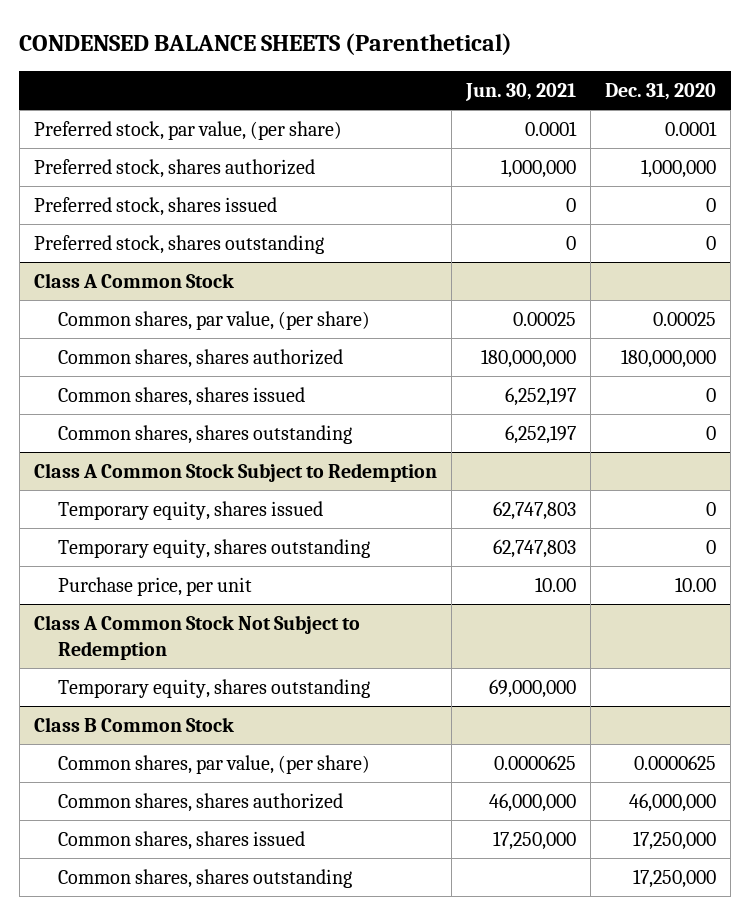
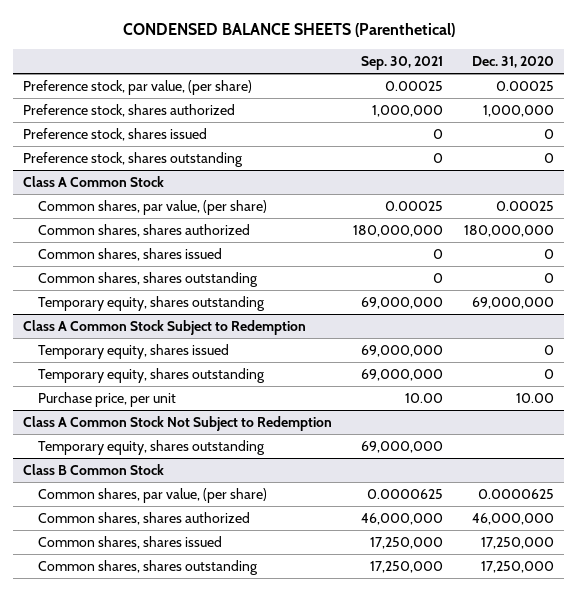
- | Jun. 30, 2021 | Dec. 31, 2020
+ | Sep. 30, 2021 | Dec. 31, 2020
- Preferred stock, par value, (per share) | 0.0001 | 0.0001
- Preferred stock, shares authorized | 1,000,000 | 1,000,000
- Preferred stock, shares issued | 0 | 0
- Preferred stock, shares outstanding | 0 | 0
+ Preference stock, par value, (per share) | 0.00025 | 0.00025
+ Preference stock, shares authorized | 1,000,000 | 1,000,000
+ Preference stock, shares issued | 0 | 0
+ Preference stock, shares outstanding | 0 | 0
@ Class A Common Stock
+ Temporary equity, shares outstanding | 69,000,000 | 69,000,000

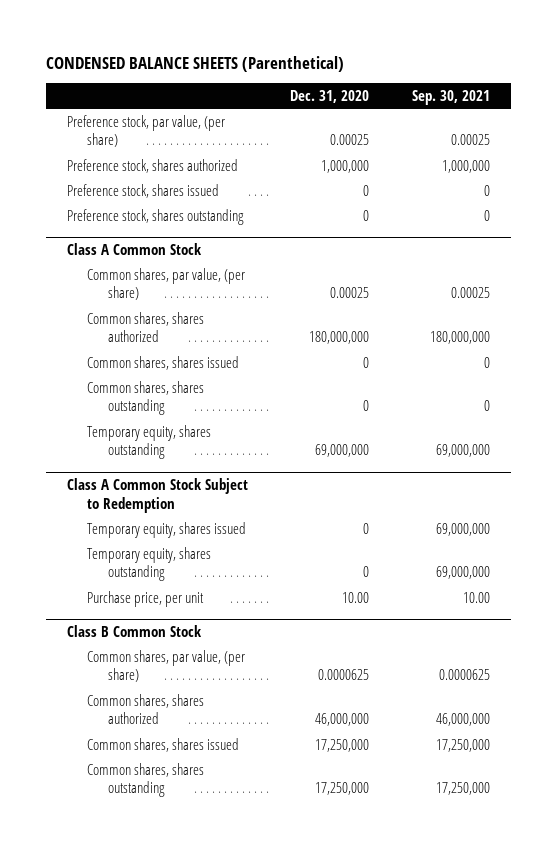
- | Sep. 30, 2021 | Dec. 31, 2020
+ | Dec. 31, 2020 | Sep. 30, 2021
- Class A Common Stock Not Subject to Redemption
- Temporary equity, shares outstanding | 69,000,000 |

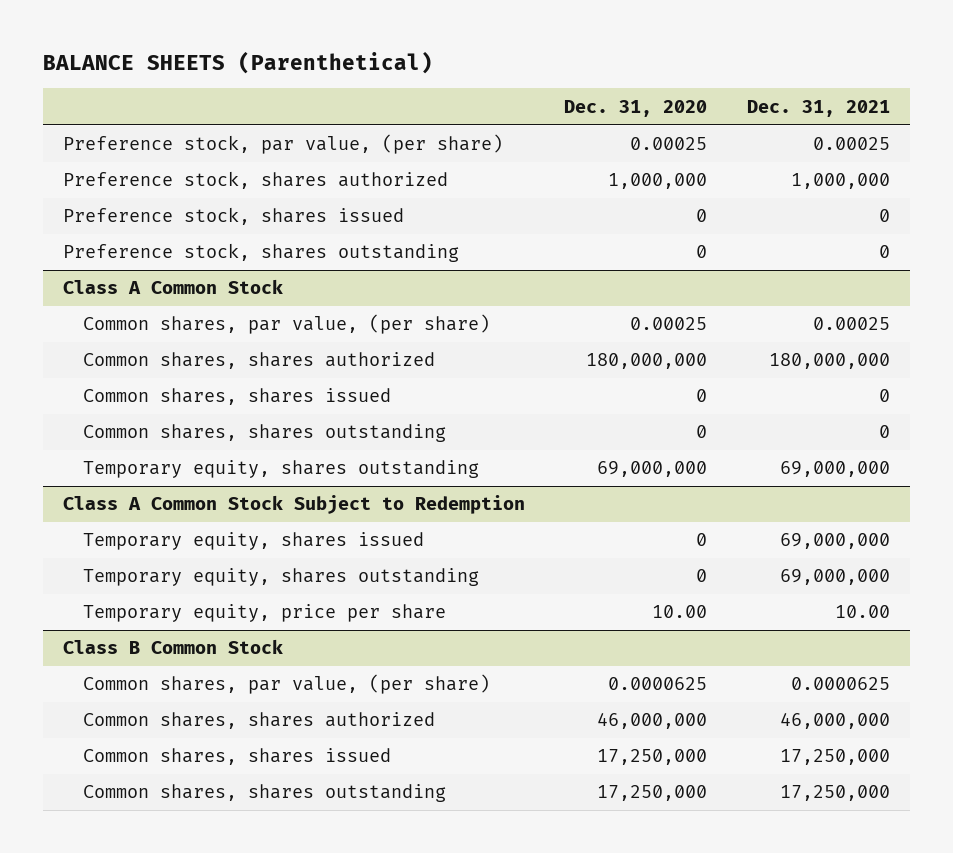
- CONDENSED BALANCE SHEETS (Parenthetical)
+ BALANCE SHEETS (Parenthetical)
- | Dec. 31, 2020 | Sep. 30, 2021
+ | Dec. 31, 2020 | Dec. 31, 2021
@ Class A Common Stock Subject to Redemption
- Purchase price, per unit | 10.00 | 10.00
+ Temporary equity, price per share | 10.00 | 10.00

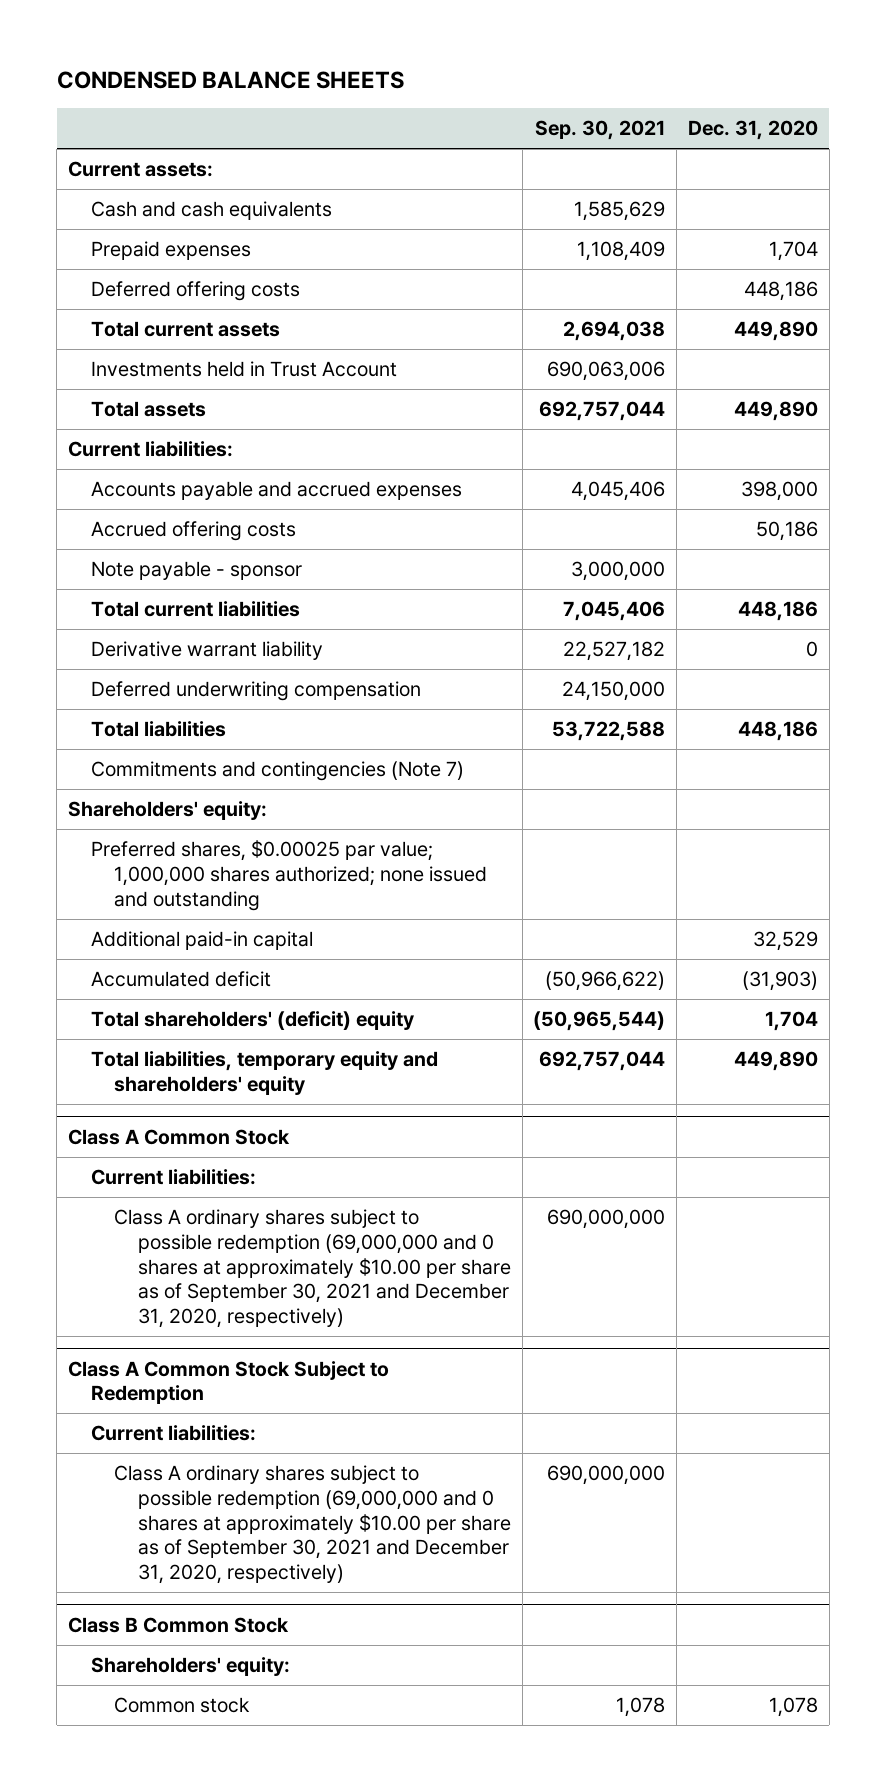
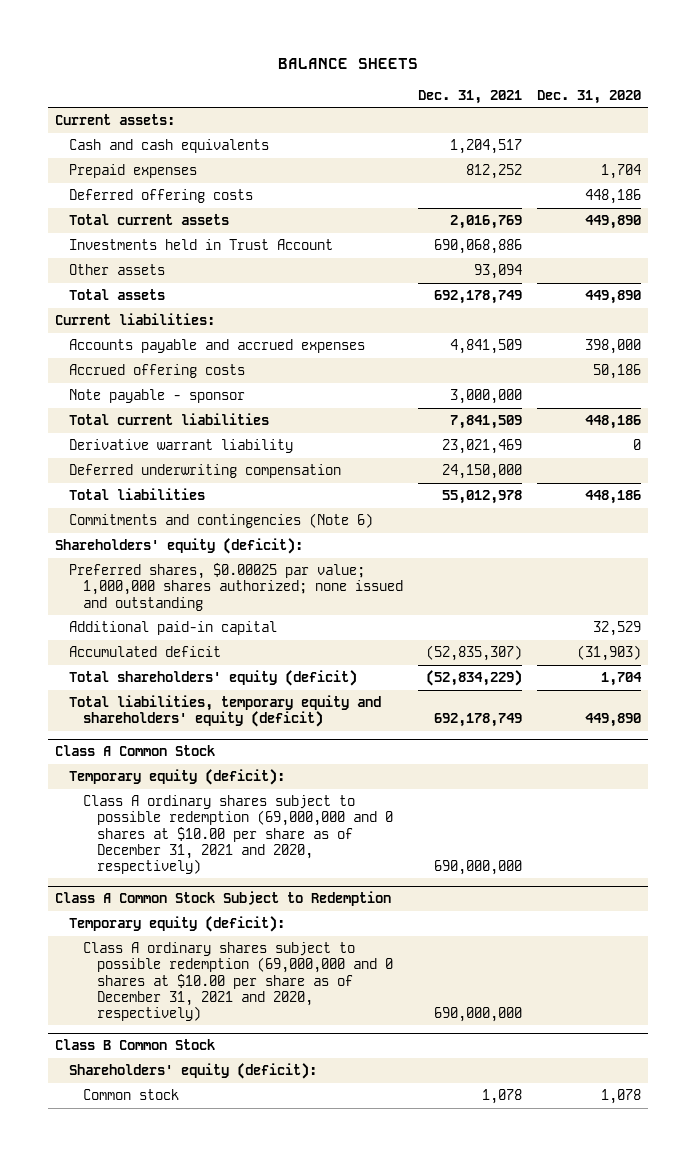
- CONDENSED BALANCE SHEETS
+ BALANCE SHEETS
- | Sep. 30, 2021 | Dec. 31, 2020
+ | Dec. 31, 2021 | Dec. 31, 2020
+ Other assets | 93,094 |
- Commitments and contingencies (Note 7)
- Shareholders' equity:
+ Commitments and contingencies (Note 6)
+ Shareholders' equity (deficit):
- Total shareholders' (deficit) equity | (50,965,544) | 1,704
- Total liabilities, temporary equity and shareholders' equity | 692,757,044 | 449,890
+ Total shareholders' equity (deficit) | (52,834,229) | 1,704
+ Total liabilities, temporary equity and shareholders' equity (deficit) | 692,178,749 | 449,890
@ Class A Common Stock
- Current liabilities:
- Class A ordinary shares subject to possible redemption (69,000,000 and 0 shares at approximately $10.00 per share as of September 30, 2021 and December 31, 2020, respectively) | 690,000,000 |
+ Temporary equity (deficit):
+ Class A ordinary shares subject to possible redemption (69,000,000 and 0 shares at $10.00 per share as of December 31, 2021 and 2020, respectively) | 690,000,000 |
@ Class A Common Stock Subject to Redemption
- Current liabilities:
- Class A ordinary shares subject to possible redemption (69,000,000 and 0 shares at approximately $10.00 per share as of September 30, 2021 and December 31, 2020, respectively) | 690,000,000 |
+ Temporary equity (deficit):
+ Class A ordinary shares subject to possible redemption (69,000,000 and 0 shares at $10.00 per share as of December 31, 2021 and 2020, respectively) | 690,000,000 |
@ Class B Common Stock
- Shareholders' equity:
+ Shareholders' equity (deficit):

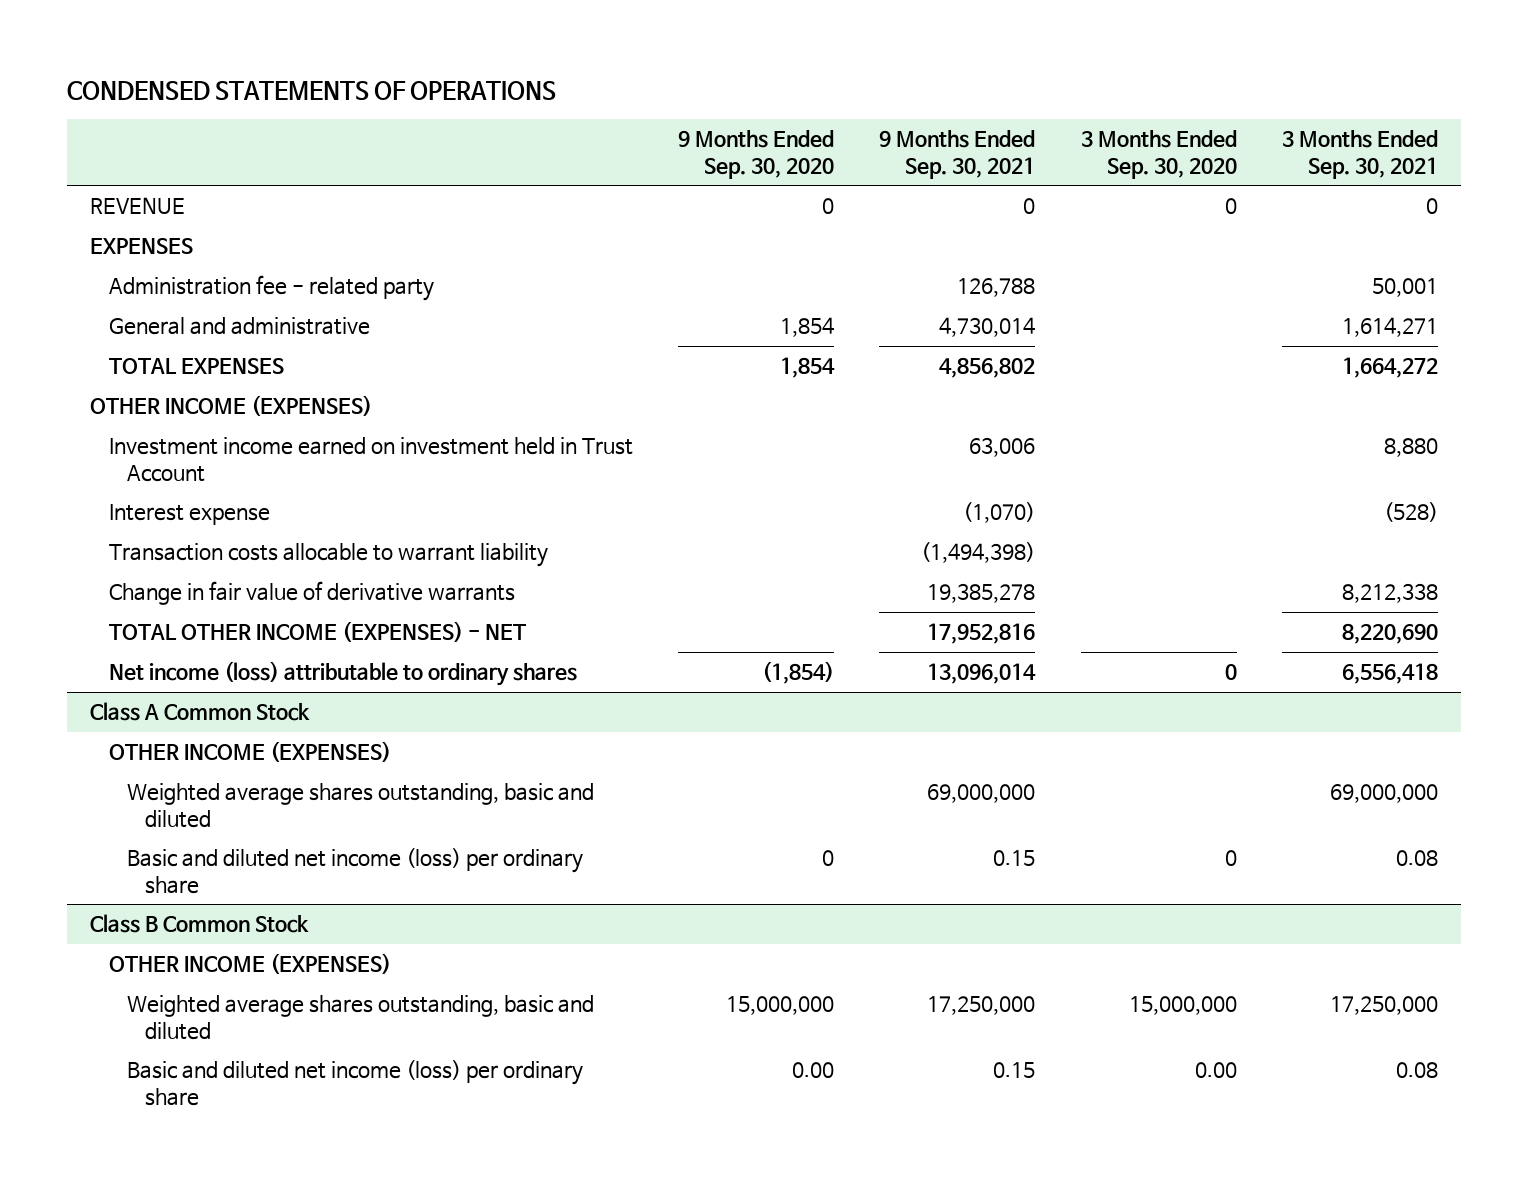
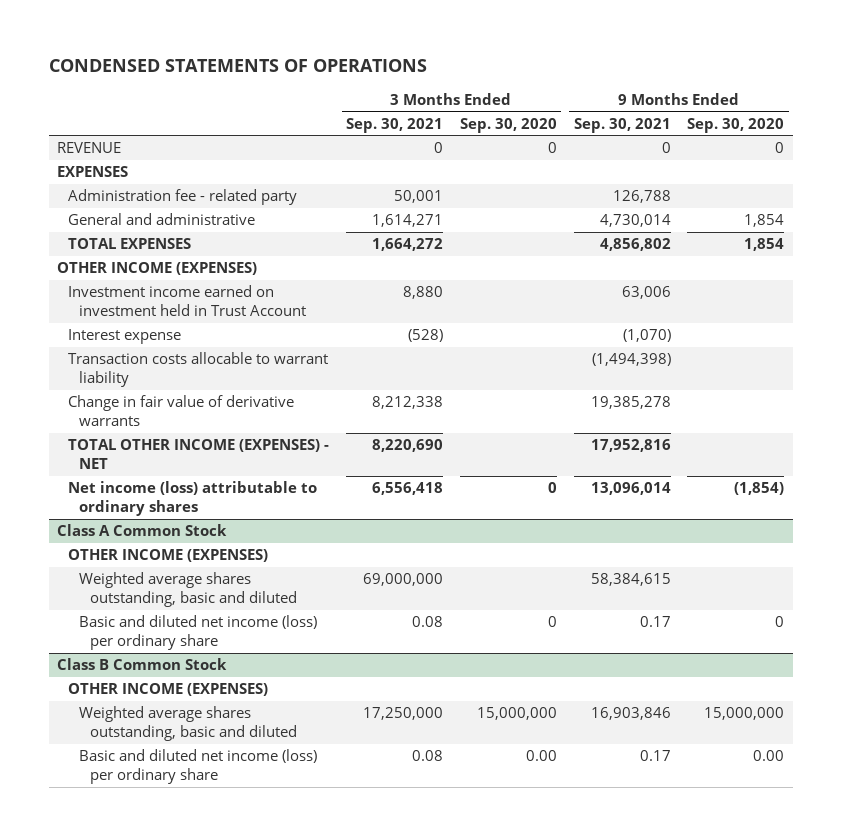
- | 9 Months Ended Sep. 30, 2020 | 9 Months Ended Sep. 30, 2021 | 3 Months Ended Sep. 30, 2020 | 3 Months Ended Sep. 30, 2021
+ | 3 Months Ended Sep. 30, 2021 | 3 Months Ended Sep. 30, 2020 | 9 Months Ended Sep. 30, 2021 | 9 Months Ended Sep. 30, 2020
@ Class A Common Stock
- Weighted average shares outstanding, basic and diluted | | 69,000,000 | | 69,000,000
- Basic and diluted net income (loss) per ordinary share | 0 | 0.15 | 0 | 0.08
+ Weighted average shares outstanding, basic and diluted | 69,000,000 | | 58,384,615 |
+ Basic and diluted net income (loss) per ordinary share | 0.08 | 0 | 0.17 | 0
@ Class B Common Stock
- Weighted average shares outstanding, basic and diluted | 15,000,000 | 17,250,000 | 15,000,000 | 17,250,000
- Basic and diluted net income (loss) per ordinary share | 0.00 | 0.15 | 0.00 | 0.08
+ Weighted average shares outstanding, basic and diluted | 17,250,000 | 15,000,000 | 16,903,846 | 15,000,000
+ Basic and diluted net income (loss) per ordinary share | 0.08 | 0.00 | 0.17 | 0.00

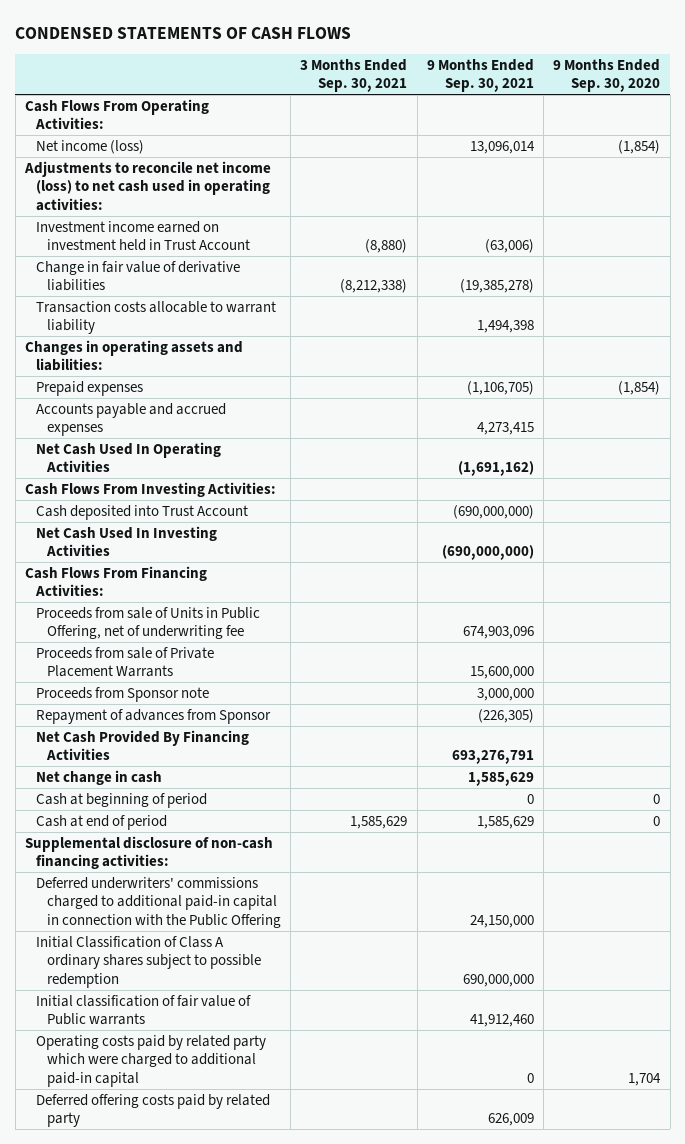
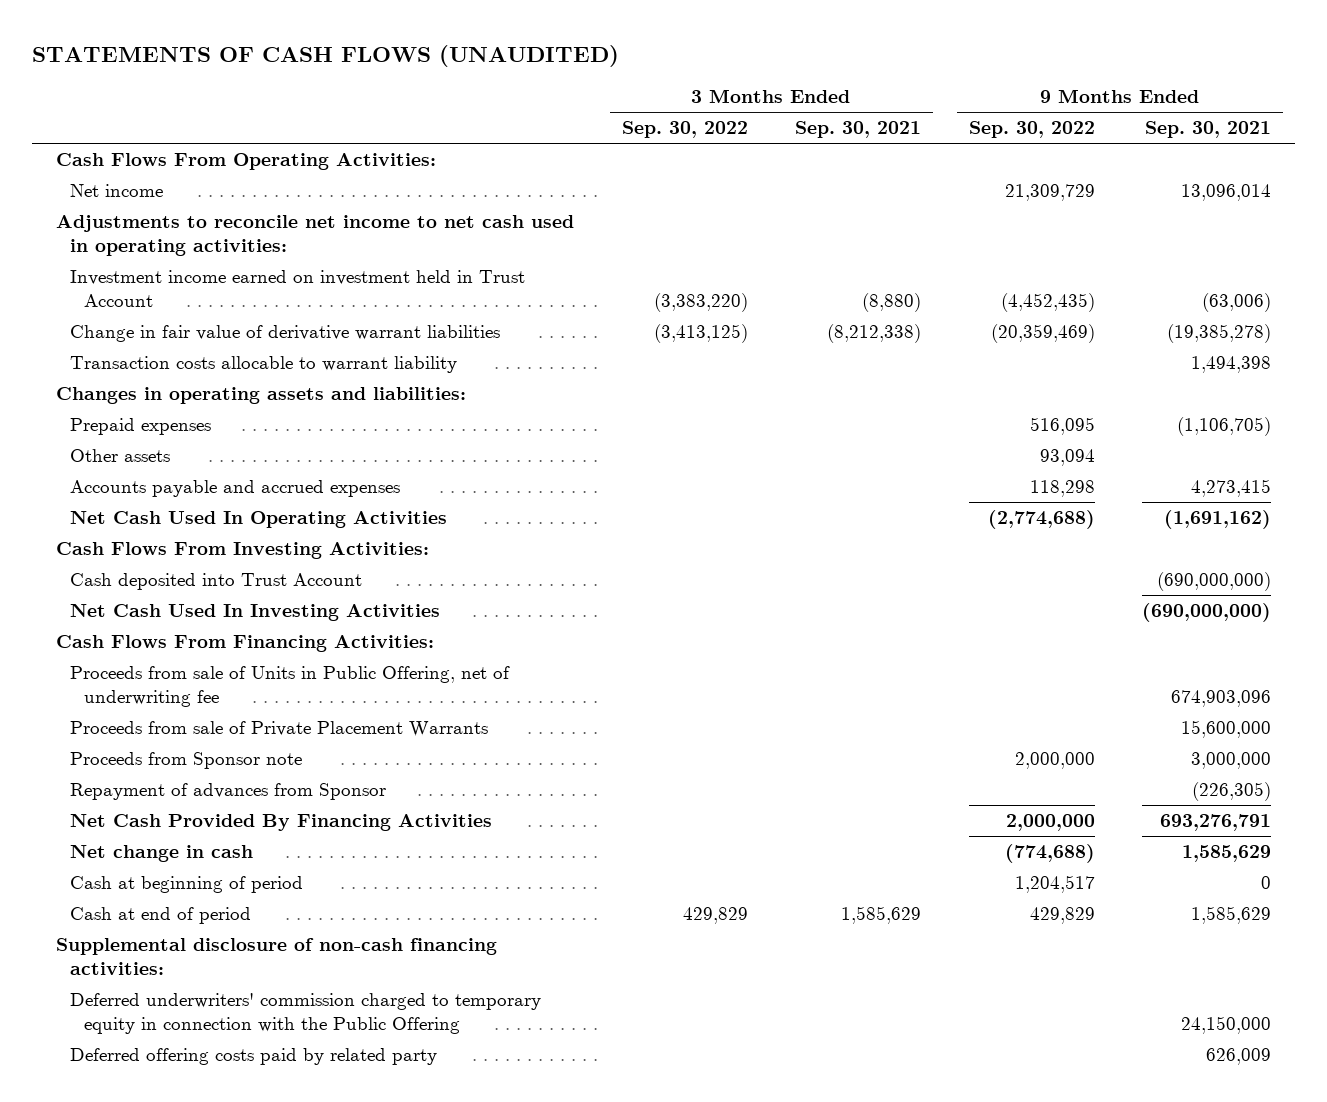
- CONDENSED STATEMENTS OF CASH FLOWS
+ STATEMENTS OF CASH FLOWS (UNAUDITED)
- | 3 Months Ended Sep. 30, 2021 | 9 Months Ended Sep. 30, 2021 | 9 Months Ended Sep. 30, 2020
+ | 3 Months Ended Sep. 30, 2022 | 3 Months Ended Sep. 30, 2021 | 9 Months Ended Sep. 30, 2022 | 9 Months Ended Sep. 30, 2021
- Net income (loss) | | 13,096,014 | (1,854)
- Adjustments to reconcile net income (loss) to net cash used in operating activities:
+ Net income | | | 21,309,729 | 13,096,014
+ Adjustments to reconcile net income to net cash used in operating activities:
- Change in fair value of derivative liabilities | (8,212,338) | (19,385,278) |
+ Change in fair value of derivative warrant liabilities | (3,413,125) | (8,212,338) | (20,359,469) | (19,385,278)
+ Other assets | | | 93,094 |
- Deferred underwriters' commissions charged to additional paid-in capital in connection with the Public Offering | | 24,150,000 |
- Initial Classification of Class A ordinary shares subject to possible redemption | | 690,000,000 |
- Initial classification of fair value of Public warrants | | 41,912,460 |
- Operating costs paid by related party which were charged to additional paid-in capital | | 0 | 1,704
+ Deferred underwriters' commission charged to temporary equity in connection with the Public Offering | | | | 24,150,000

